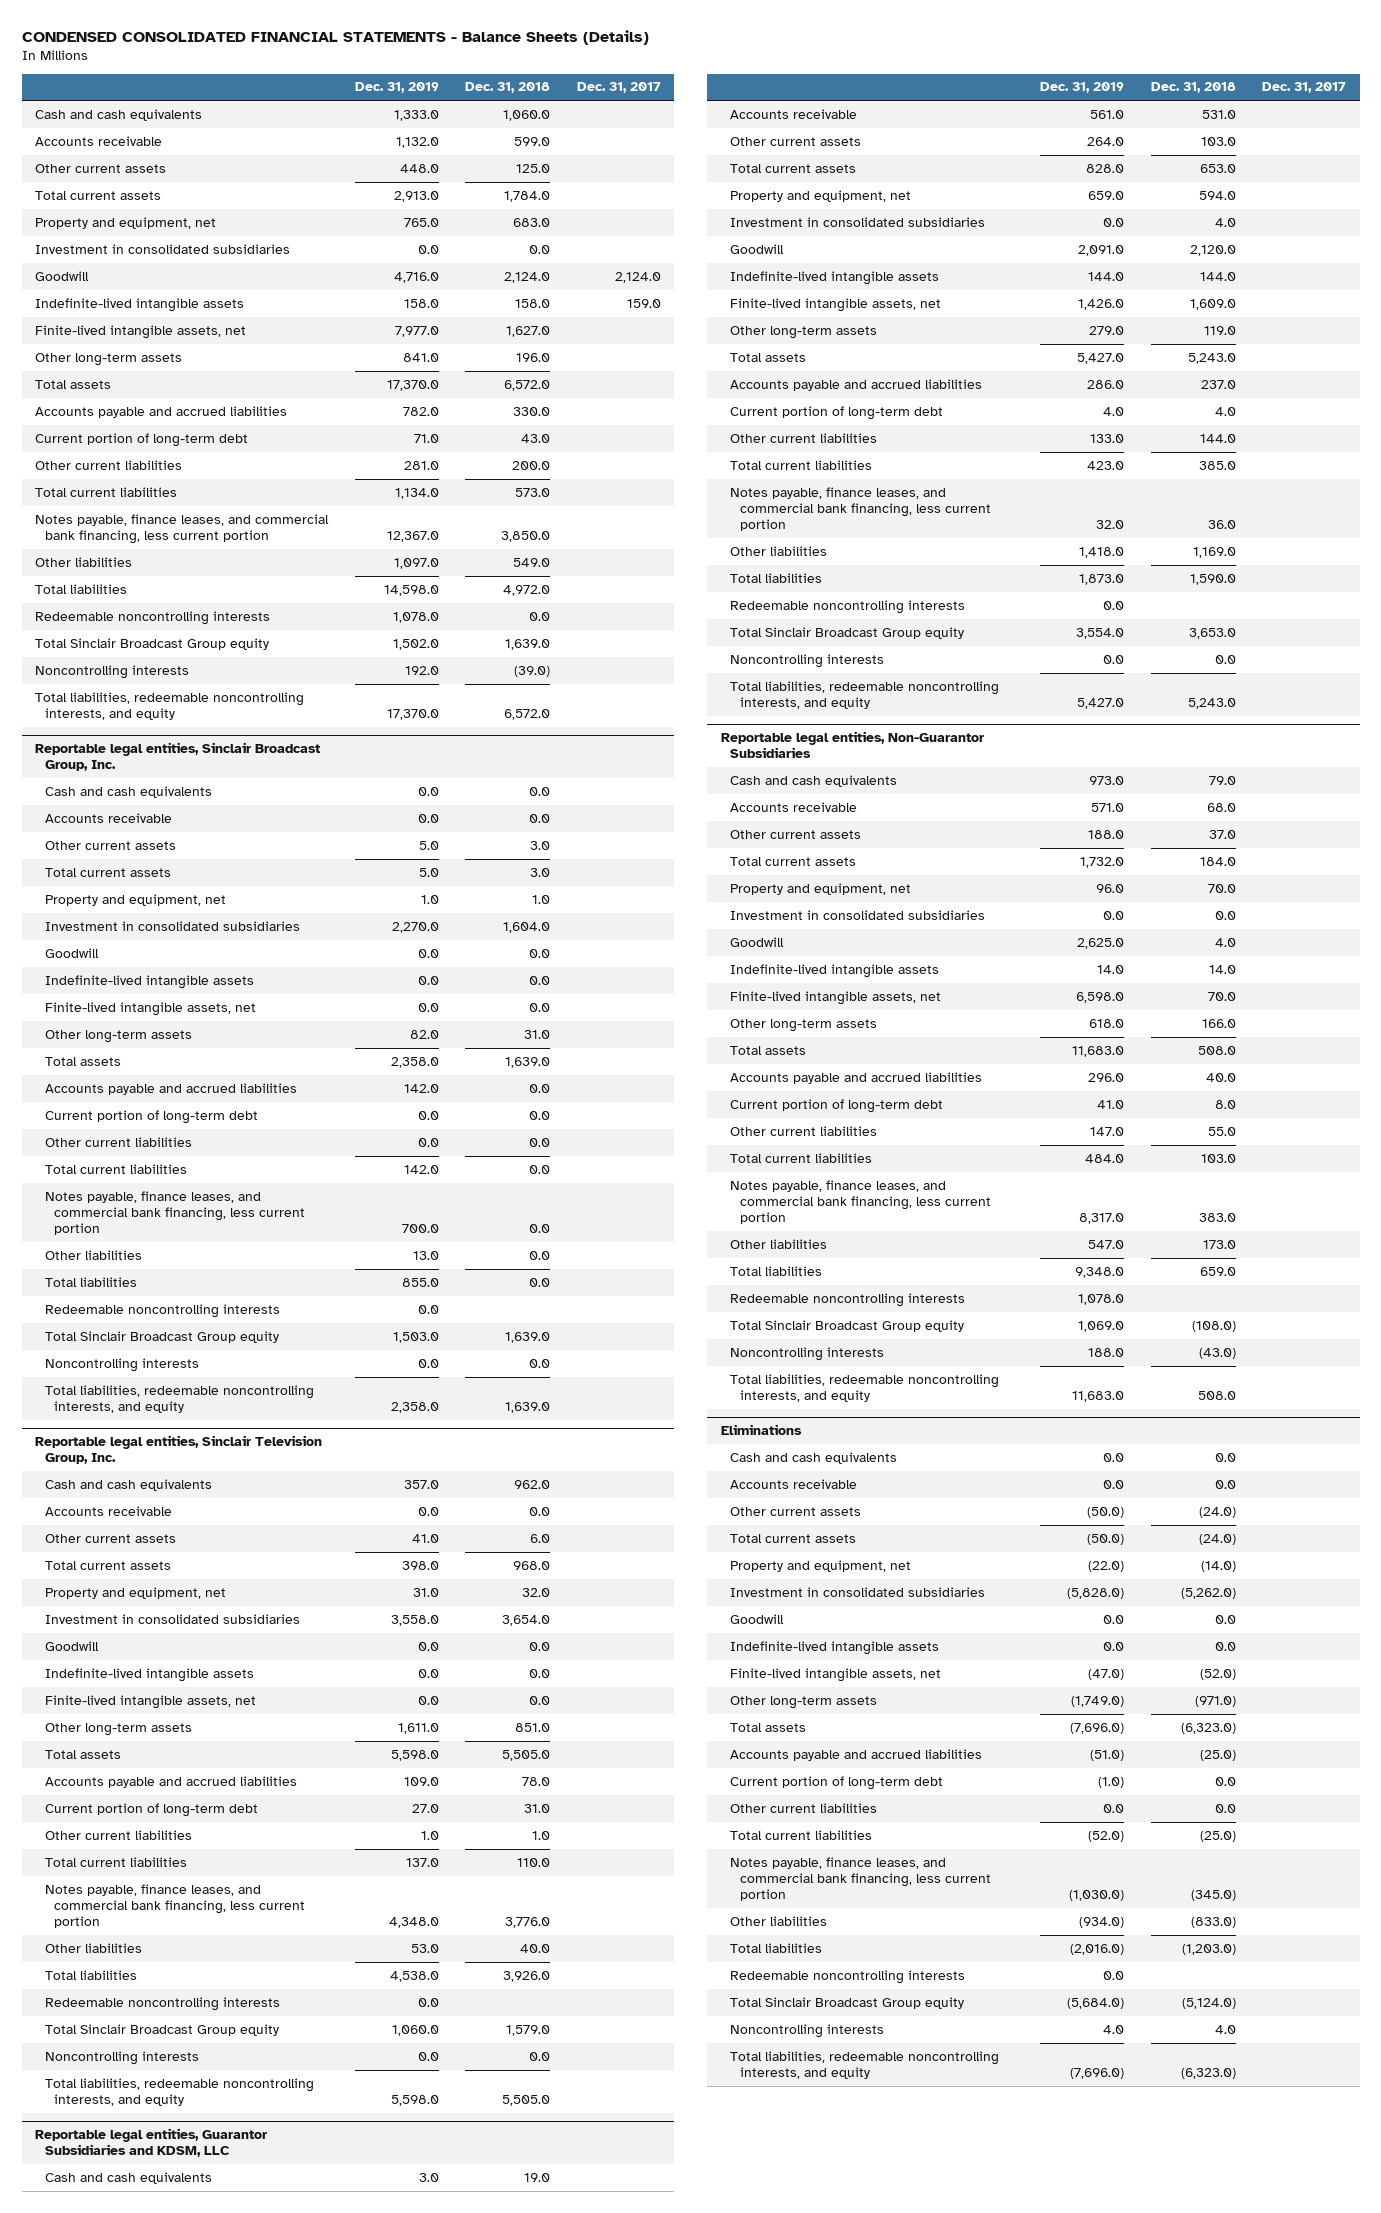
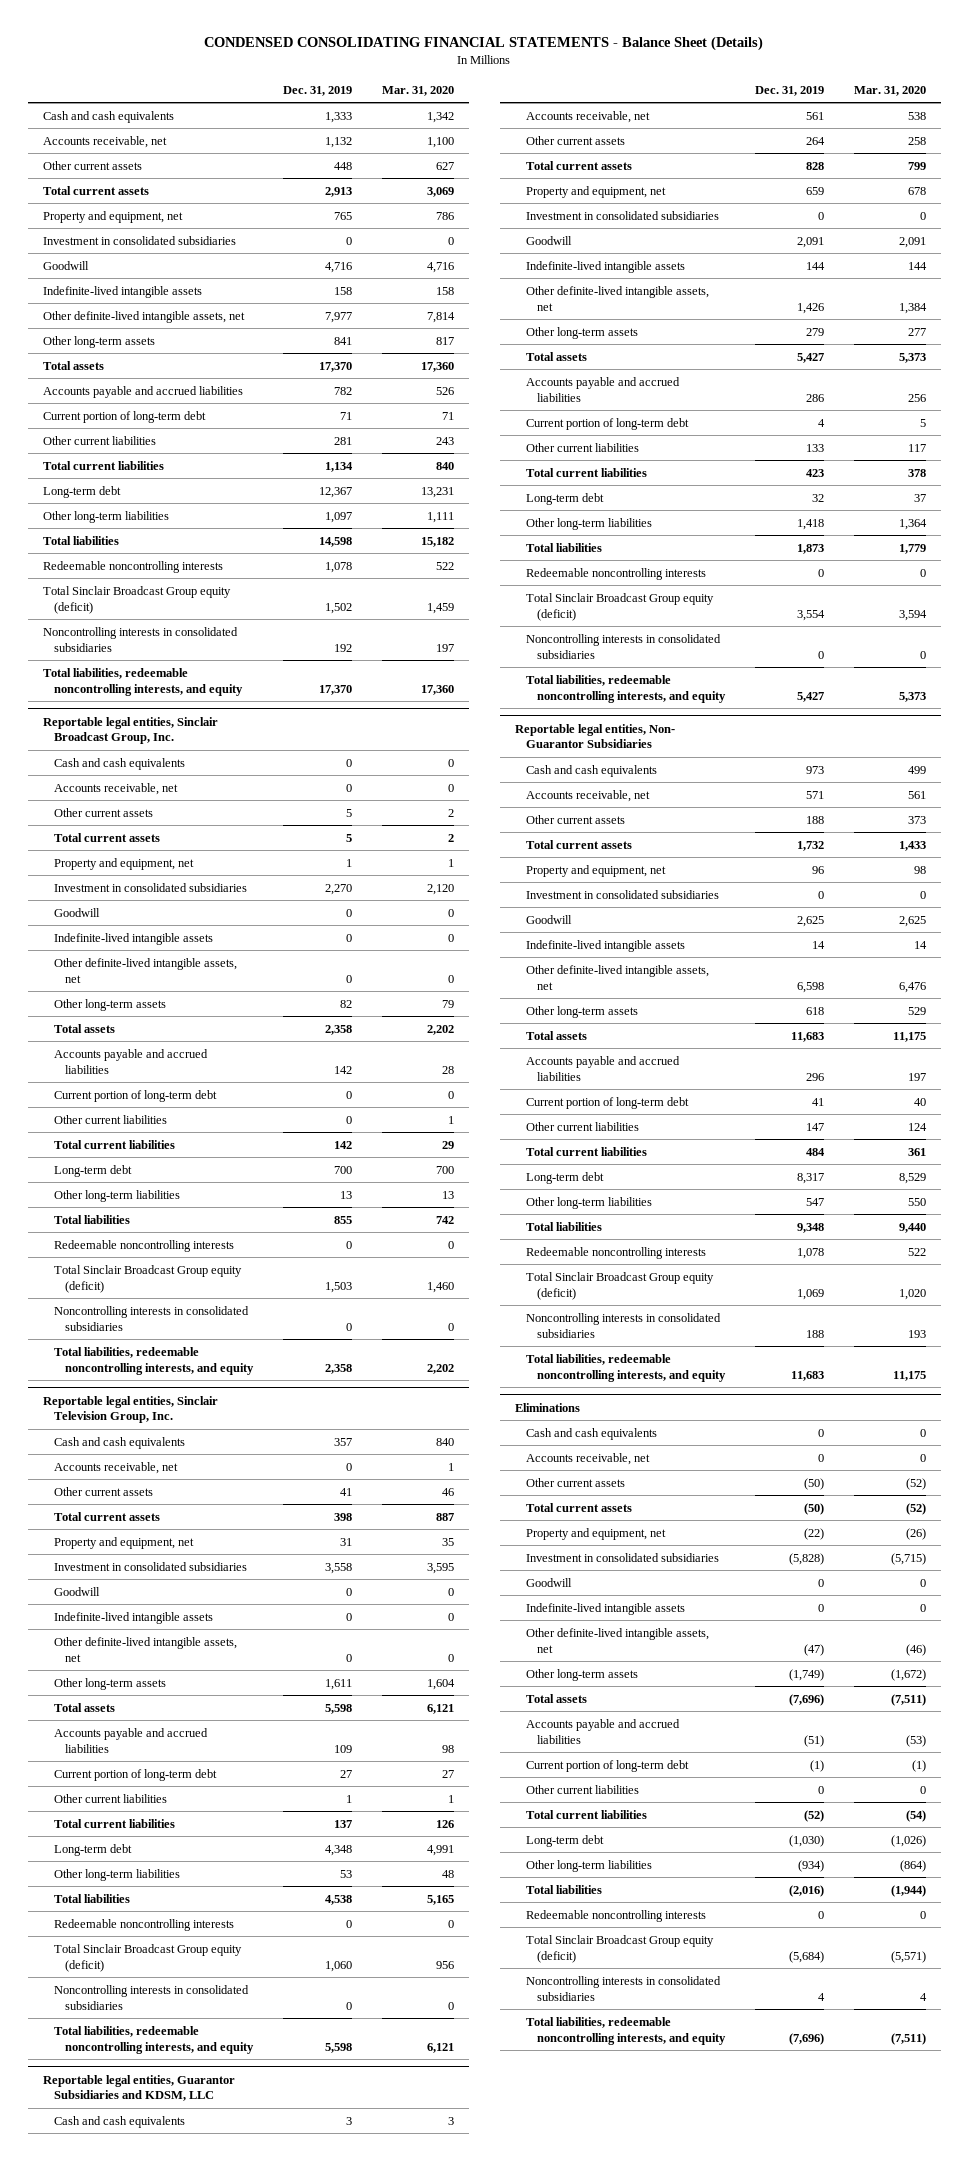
- CONDENSED CONSOLIDATED FINANCIAL STATEMENTS - Balance Sheets (Details)
+ CONDENSED CONSOLIDATING FINANCIAL STATEMENTS - Balance Sheet (Details)
- | Dec. 31, 2019 | Dec. 31, 2018 | Dec. 31, 2017
+ | Dec. 31, 2019 | Mar. 31, 2020
- Cash and cash equivalents | 1,333.0 | 1,060.0 |
- Accounts receivable | 1,132.0 | 599.0 |
- Other current assets | 448.0 | 125.0 |
- Total current assets | 2,913.0 | 1,784.0 |
- Property and equipment, net | 765.0 | 683.0 |
- Investment in consolidated subsidiaries | 0.0 | 0.0 |
- Goodwill | 4,716.0 | 2,124.0 | 2,124.0
- Indefinite-lived intangible assets | 158.0 | 158.0 | 159.0
- Finite-lived intangible assets, net | 7,977.0 | 1,627.0 |
- Other long-term assets | 841.0 | 196.0 |
- Total assets | 17,370.0 | 6,572.0 |
- Accounts payable and accrued liabilities | 782.0 | 330.0 |
- Current portion of long-term debt | 71.0 | 43.0 |
- Other current liabilities | 281.0 | 200.0 |
- Total current liabilities | 1,134.0 | 573.0 |
- Notes payable, finance leases, and commercial bank financing, less current portion | 12,367.0 | 3,850.0 |
- Other liabilities | 1,097.0 | 549.0 |
- Total liabilities | 14,598.0 | 4,972.0 |
- Redeemable noncontrolling interests | 1,078.0 | 0.0 |
- Total Sinclair Broadcast Group equity | 1,502.0 | 1,639.0 |
- Noncontrolling interests | 192.0 | (39.0) |
- Total liabilities, redeemable noncontrolling interests, and equity | 17,370.0 | 6,572.0 |
+ Cash and cash equivalents | 1,333 | 1,342
+ Accounts receivable, net | 1,132 | 1,100
+ Other current assets | 448 | 627
+ Total current assets | 2,913 | 3,069
+ Property and equipment, net | 765 | 786
+ Investment in consolidated subsidiaries | 0 | 0
+ Goodwill | 4,716 | 4,716
+ Indefinite-lived intangible assets | 158 | 158
+ Other definite-lived intangible assets, net | 7,977 | 7,814
+ Other long-term assets | 841 | 817
+ Total assets | 17,370 | 17,360
+ Accounts payable and accrued liabilities | 782 | 526
+ Current portion of long-term debt | 71 | 71
+ Other current liabilities | 281 | 243
+ Total current liabilities | 1,134 | 840
+ Long-term debt | 12,367 | 13,231
+ Other long-term liabilities | 1,097 | 1,111
+ Total liabilities | 14,598 | 15,182
+ Redeemable noncontrolling interests | 1,078 | 522
+ Total Sinclair Broadcast Group equity (deficit) | 1,502 | 1,459
+ Noncontrolling interests in consolidated subsidiaries | 192 | 197
+ Total liabilities, redeemable noncontrolling interests, and equity | 17,370 | 17,360
@ Reportable legal entities, Sinclair Broadcast Group, Inc.
- Cash and cash equivalents | 0.0 | 0.0 |
- Accounts receivable | 0.0 | 0.0 |
- Other current assets | 5.0 | 3.0 |
- Total current assets | 5.0 | 3.0 |
- Property and equipment, net | 1.0 | 1.0 |
- Investment in consolidated subsidiaries | 2,270.0 | 1,604.0 |
- Goodwill | 0.0 | 0.0 |
- Indefinite-lived intangible assets | 0.0 | 0.0 |
- Finite-lived intangible assets, net | 0.0 | 0.0 |
- Other long-term assets | 82.0 | 31.0 |
- Total assets | 2,358.0 | 1,639.0 |
- Accounts payable and accrued liabilities | 142.0 | 0.0 |
- Current portion of long-term debt | 0.0 | 0.0 |
- Other current liabilities | 0.0 | 0.0 |
- Total current liabilities | 142.0 | 0.0 |
- Notes payable, finance leases, and commercial bank financing, less current portion | 700.0 | 0.0 |
- Other liabilities | 13.0 | 0.0 |
- Total liabilities | 855.0 | 0.0 |
- Redeemable noncontrolling interests | 0.0 | |
- Total Sinclair Broadcast Group equity | 1,503.0 | 1,639.0 |
- Noncontrolling interests | 0.0 | 0.0 |
- Total liabilities, redeemable noncontrolling interests, and equity | 2,358.0 | 1,639.0 |
+ Cash and cash equivalents | 0 | 0
+ Accounts receivable, net | 0 | 0
+ Other current assets | 5 | 2
+ Total current assets | 5 | 2
+ Property and equipment, net | 1 | 1
+ Investment in consolidated subsidiaries | 2,270 | 2,120
+ Goodwill | 0 | 0
+ Indefinite-lived intangible assets | 0 | 0
+ Other definite-lived intangible assets, net | 0 | 0
+ Other long-term assets | 82 | 79
+ Total assets | 2,358 | 2,202
+ Accounts payable and accrued liabilities | 142 | 28
+ Current portion of long-term debt | 0 | 0
+ Other current liabilities | 0 | 1
+ Total current liabilities | 142 | 29
+ Long-term debt | 700 | 700
+ Other long-term liabilities | 13 | 13
+ Total liabilities | 855 | 742
+ Redeemable noncontrolling interests | 0 | 0
+ Total Sinclair Broadcast Group equity (deficit) | 1,503 | 1,460
+ Noncontrolling interests in consolidated subsidiaries | 0 | 0
+ Total liabilities, redeemable noncontrolling interests, and equity | 2,358 | 2,202
@ Reportable legal entities, Sinclair Television Group, Inc.
- Cash and cash equivalents | 357.0 | 962.0 |
- Accounts receivable | 0.0 | 0.0 |
- Other current assets | 41.0 | 6.0 |
- Total current assets | 398.0 | 968.0 |
- Property and equipment, net | 31.0 | 32.0 |
- Investment in consolidated subsidiaries | 3,558.0 | 3,654.0 |
- Goodwill | 0.0 | 0.0 |
- Indefinite-lived intangible assets | 0.0 | 0.0 |
- Finite-lived intangible assets, net | 0.0 | 0.0 |
- Other long-term assets | 1,611.0 | 851.0 |
- Total assets | 5,598.0 | 5,505.0 |
- Accounts payable and accrued liabilities | 109.0 | 78.0 |
- Current portion of long-term debt | 27.0 | 31.0 |
- Other current liabilities | 1.0 | 1.0 |
- Total current liabilities | 137.0 | 110.0 |
- Notes payable, finance leases, and commercial bank financing, less current portion | 4,348.0 | 3,776.0 |
- Other liabilities | 53.0 | 40.0 |
- Total liabilities | 4,538.0 | 3,926.0 |
- Redeemable noncontrolling interests | 0.0 | |
- Total Sinclair Broadcast Group equity | 1,060.0 | 1,579.0 |
- Noncontrolling interests | 0.0 | 0.0 |
- Total liabilities, redeemable noncontrolling interests, and equity | 5,598.0 | 5,505.0 |
+ Cash and cash equivalents | 357 | 840
+ Accounts receivable, net | 0 | 1
+ Other current assets | 41 | 46
+ Total current assets | 398 | 887
+ Property and equipment, net | 31 | 35
+ Investment in consolidated subsidiaries | 3,558 | 3,595
+ Goodwill | 0 | 0
+ Indefinite-lived intangible assets | 0 | 0
+ Other definite-lived intangible assets, net | 0 | 0
+ Other long-term assets | 1,611 | 1,604
+ Total assets | 5,598 | 6,121
+ Accounts payable and accrued liabilities | 109 | 98
+ Current portion of long-term debt | 27 | 27
+ Other current liabilities | 1 | 1
+ Total current liabilities | 137 | 126
+ Long-term debt | 4,348 | 4,991
+ Other long-term liabilities | 53 | 48
+ Total liabilities | 4,538 | 5,165
+ Redeemable noncontrolling interests | 0 | 0
+ Total Sinclair Broadcast Group equity (deficit) | 1,060 | 956
+ Noncontrolling interests in consolidated subsidiaries | 0 | 0
+ Total liabilities, redeemable noncontrolling interests, and equity | 5,598 | 6,121
@ Reportable legal entities, Guarantor Subsidiaries and KDSM, LLC
- Cash and cash equivalents | 3.0 | 19.0 |
- Accounts receivable | 561.0 | 531.0 |
- Other current assets | 264.0 | 103.0 |
- Total current assets | 828.0 | 653.0 |
- Property and equipment, net | 659.0 | 594.0 |
- Investment in consolidated subsidiaries | 0.0 | 4.0 |
- Goodwill | 2,091.0 | 2,120.0 |
- Indefinite-lived intangible assets | 144.0 | 144.0 |
- Finite-lived intangible assets, net | 1,426.0 | 1,609.0 |
- Other long-term assets | 279.0 | 119.0 |
- Total assets | 5,427.0 | 5,243.0 |
- Accounts payable and accrued liabilities | 286.0 | 237.0 |
- Current portion of long-term debt | 4.0 | 4.0 |
- Other current liabilities | 133.0 | 144.0 |
- Total current liabilities | 423.0 | 385.0 |
- Notes payable, finance leases, and commercial bank financing, less current portion | 32.0 | 36.0 |
- Other liabilities | 1,418.0 | 1,169.0 |
- Total liabilities | 1,873.0 | 1,590.0 |
- Redeemable noncontrolling interests | 0.0 | |
- Total Sinclair Broadcast Group equity | 3,554.0 | 3,653.0 |
- Noncontrolling interests | 0.0 | 0.0 |
- Total liabilities, redeemable noncontrolling interests, and equity | 5,427.0 | 5,243.0 |
- Reportable legal entities, Non-Guarantor Subsidiaries
- Cash and cash equivalents | 973.0 | 79.0 |
- Accounts receivable | 571.0 | 68.0 |
- Other current assets | 188.0 | 37.0 |
- Total current assets | 1,732.0 | 184.0 |
- Property and equipment, net | 96.0 | 70.0 |
- Investment in consolidated subsidiaries | 0.0 | 0.0 |
- Goodwill | 2,625.0 | 4.0 |
- Indefinite-lived intangible assets | 14.0 | 14.0 |
- Finite-lived intangible assets, net | 6,598.0 | 70.0 |
- Other long-term assets | 618.0 | 166.0 |
- Total assets | 11,683.0 | 508.0 |
- Accounts payable and accrued liabilities | 296.0 | 40.0 |
- Current portion of long-term debt | 41.0 | 8.0 |
- Other current liabilities | 147.0 | 55.0 |
- Total current liabilities | 484.0 | 103.0 |
- Notes payable, finance leases, and commercial bank financing, less current portion | 8,317.0 | 383.0 |
- Other liabilities | 547.0 | 173.0 |
- Total liabilities | 9,348.0 | 659.0 |
- Redeemable noncontrolling interests | 1,078.0 | |
- Total Sinclair Broadcast Group equity | 1,069.0 | (108.0) |
- Noncontrolling interests | 188.0 | (43.0) |
- Total liabilities, redeemable noncontrolling interests, and equity | 11,683.0 | 508.0 |
@ Reportable legal entities, Guarantor Subsidiaries and KDSM, LLC
+ Cash and cash equivalents | 3 | 3
+ Accounts receivable, net | 561 | 538
+ Other current assets | 264 | 258
+ Total current assets | 828 | 799
+ Property and equipment, net | 659 | 678
+ Investment in consolidated subsidiaries | 0 | 0
+ Goodwill | 2,091 | 2,091
+ Indefinite-lived intangible assets | 144 | 144
+ Other definite-lived intangible assets, net | 1,426 | 1,384
+ Other long-term assets | 279 | 277
+ Total assets | 5,427 | 5,373
+ Accounts payable and accrued liabilities | 286 | 256
+ Current portion of long-term debt | 4 | 5
+ Other current liabilities | 133 | 117
+ Total current liabilities | 423 | 378
+ Long-term debt | 32 | 37
+ Other long-term liabilities | 1,418 | 1,364
+ Total liabilities | 1,873 | 1,779
+ Redeemable noncontrolling interests | 0 | 0
+ Total Sinclair Broadcast Group equity (deficit) | 3,554 | 3,594
+ Noncontrolling interests in consolidated subsidiaries | 0 | 0
+ Total liabilities, redeemable noncontrolling interests, and equity | 5,427 | 5,373
+ Reportable legal entities, Non- Guarantor Subsidiaries
+ Cash and cash equivalents | 973 | 499
+ Accounts receivable, net | 571 | 561
+ Other current assets | 188 | 373
+ Total current assets | 1,732 | 1,433
+ Property and equipment, net | 96 | 98
+ Investment in consolidated subsidiaries | 0 | 0
+ Goodwill | 2,625 | 2,625
+ Indefinite-lived intangible assets | 14 | 14
+ Other definite-lived intangible assets, net | 6,598 | 6,476
+ Other long-term assets | 618 | 529
+ Total assets | 11,683 | 11,175
+ Accounts payable and accrued liabilities | 296 | 197
+ Current portion of long-term debt | 41 | 40
+ Other current liabilities | 147 | 124
+ Total current liabilities | 484 | 361
+ Long-term debt | 8,317 | 8,529
+ Other long-term liabilities | 547 | 550
+ Total liabilities | 9,348 | 9,440
+ Redeemable noncontrolling interests | 1,078 | 522
+ Total Sinclair Broadcast Group equity (deficit) | 1,069 | 1,020
+ Noncontrolling interests in consolidated subsidiaries | 188 | 193
+ Total liabilities, redeemable noncontrolling interests, and equity | 11,683 | 11,175
@ Eliminations
- Cash and cash equivalents | 0.0 | 0.0 |
- Accounts receivable | 0.0 | 0.0 |
- Other current assets | (50.0) | (24.0) |
- Total current assets | (50.0) | (24.0) |
- Property and equipment, net | (22.0) | (14.0) |
- Investment in consolidated subsidiaries | (5,828.0) | (5,262.0) |
- Goodwill | 0.0 | 0.0 |
- Indefinite-lived intangible assets | 0.0 | 0.0 |
- Finite-lived intangible assets, net | (47.0) | (52.0) |
- Other long-term assets | (1,749.0) | (971.0) |
- Total assets | (7,696.0) | (6,323.0) |
- Accounts payable and accrued liabilities | (51.0) | (25.0) |
- Current portion of long-term debt | (1.0) | 0.0 |
- Other current liabilities | 0.0 | 0.0 |
- Total current liabilities | (52.0) | (25.0) |
- Notes payable, finance leases, and commercial bank financing, less current portion | (1,030.0) | (345.0) |
- Other liabilities | (934.0) | (833.0) |
- Total liabilities | (2,016.0) | (1,203.0) |
- Redeemable noncontrolling interests | 0.0 | |
- Total Sinclair Broadcast Group equity | (5,684.0) | (5,124.0) |
- Noncontrolling interests | 4.0 | 4.0 |
- Total liabilities, redeemable noncontrolling interests, and equity | (7,696.0) | (6,323.0) |
+ Cash and cash equivalents | 0 | 0
+ Accounts receivable, net | 0 | 0
+ Other current assets | (50) | (52)
+ Total current assets | (50) | (52)
+ Property and equipment, net | (22) | (26)
+ Investment in consolidated subsidiaries | (5,828) | (5,715)
+ Goodwill | 0 | 0
+ Indefinite-lived intangible assets | 0 | 0
+ Other definite-lived intangible assets, net | (47) | (46)
+ Other long-term assets | (1,749) | (1,672)
+ Total assets | (7,696) | (7,511)
+ Accounts payable and accrued liabilities | (51) | (53)
+ Current portion of long-term debt | (1) | (1)
+ Other current liabilities | 0 | 0
+ Total current liabilities | (52) | (54)
+ Long-term debt | (1,030) | (1,026)
+ Other long-term liabilities | (934) | (864)
+ Total liabilities | (2,016) | (1,944)
+ Redeemable noncontrolling interests | 0 | 0
+ Total Sinclair Broadcast Group equity (deficit) | (5,684) | (5,571)
+ Noncontrolling interests in consolidated subsidiaries | 4 | 4
+ Total liabilities, redeemable noncontrolling interests, and equity | (7,696) | (7,511)

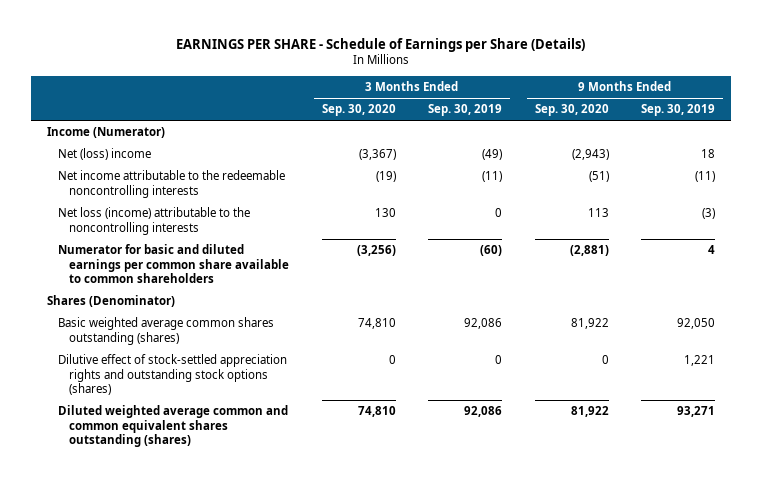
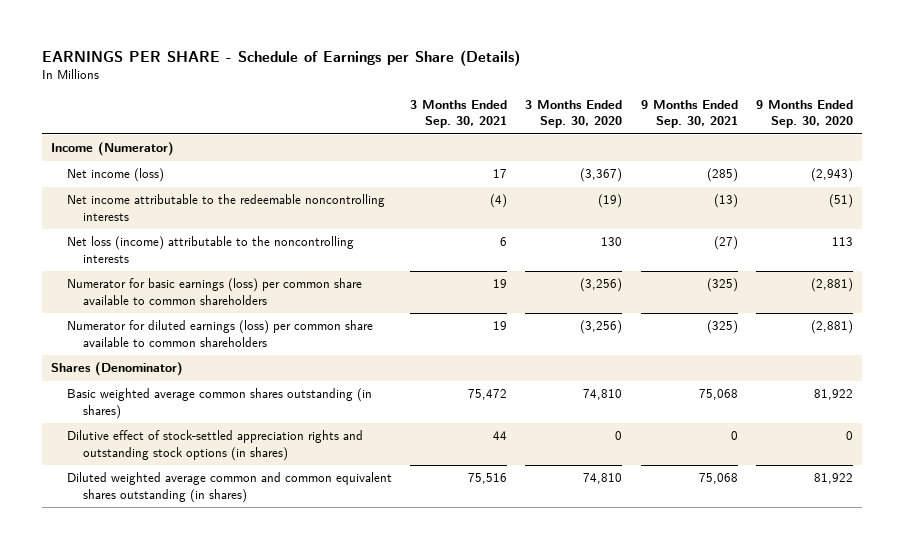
- | 3 Months Ended Sep. 30, 2020 | 3 Months Ended Sep. 30, 2019 | 9 Months Ended Sep. 30, 2020 | 9 Months Ended Sep. 30, 2019
+ | 3 Months Ended Sep. 30, 2021 | 3 Months Ended Sep. 30, 2020 | 9 Months Ended Sep. 30, 2021 | 9 Months Ended Sep. 30, 2020
- Net (loss) income | (3,367) | (49) | (2,943) | 18
+ Net income (loss) | 17 | (3,367) | (285) | (2,943)
- Numerator for basic and diluted earnings per common share available to common shareholders | (3,256) | (60) | (2,881) | 4
+ Numerator for basic earnings (loss) per common share available to common shareholders | 19 | (3,256) | (325) | (2,881)
+ Numerator for diluted earnings (loss) per common share available to common shareholders | 19 | (3,256) | (325) | (2,881)
- Basic weighted average common shares outstanding (shares) | 74,810 | 92,086 | 81,922 | 92,050
- Dilutive effect of stock-settled appreciation rights and outstanding stock options (shares) | 0 | 0 | 0 | 1,221
- Diluted weighted average common and common equivalent shares outstanding (shares) | 74,810 | 92,086 | 81,922 | 93,271
+ Basic weighted average common shares outstanding (in shares) | 75,472 | 74,810 | 75,068 | 81,922
+ Dilutive effect of stock-settled appreciation rights and outstanding stock options (in shares) | 44 | 0 | 0 | 0
+ Diluted weighted average common and common equivalent shares outstanding (in shares) | 75,516 | 74,810 | 75,068 | 81,922

